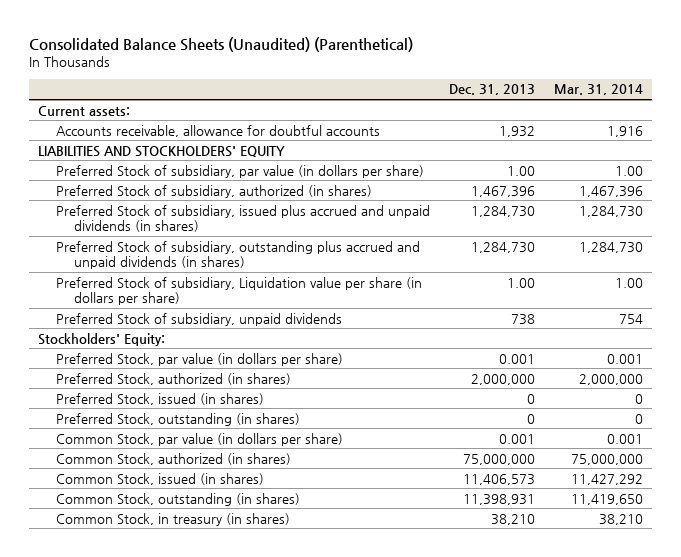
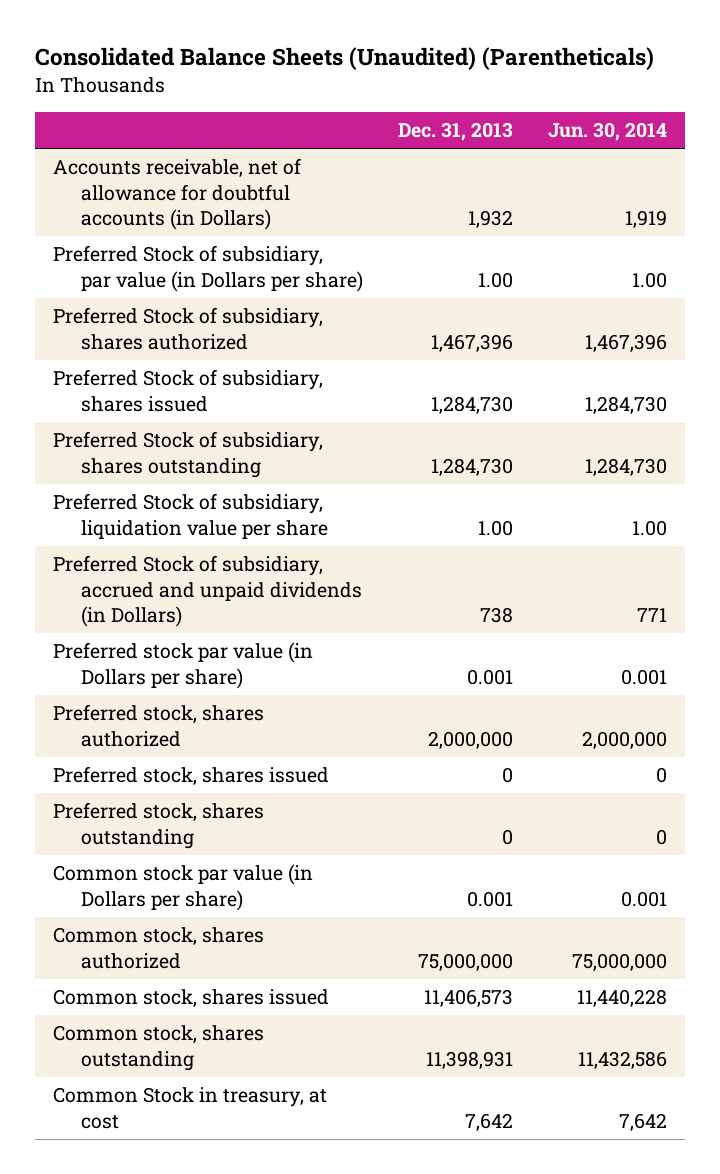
- Consolidated Balance Sheets (Unaudited) (Parenthetical)
+ Consolidated Balance Sheets (Unaudited) (Parentheticals)
- | Dec. 31, 2013 | Mar. 31, 2014
+ | Dec. 31, 2013 | Jun. 30, 2014
- Current assets:
- Accounts receivable, allowance for doubtful accounts | 1,932 | 1,916
- LIABILITIES AND STOCKHOLDERS' EQUITY
- Preferred Stock of subsidiary, par value (in dollars per share) | 1.00 | 1.00
- Preferred Stock of subsidiary, authorized (in shares) | 1,467,396 | 1,467,396
- Preferred Stock of subsidiary, issued plus accrued and unpaid dividends (in shares) | 1,284,730 | 1,284,730
- Preferred Stock of subsidiary, outstanding plus accrued and unpaid dividends (in shares) | 1,284,730 | 1,284,730
- Preferred Stock of subsidiary, Liquidation value per share (in dollars per share) | 1.00 | 1.00
- Preferred Stock of subsidiary, unpaid dividends | 738 | 754
- Stockholders' Equity:
- Preferred Stock, par value (in dollars per share) | 0.001 | 0.001
- Preferred Stock, authorized (in shares) | 2,000,000 | 2,000,000
- Preferred Stock, issued (in shares) | 0 | 0
- Preferred Stock, outstanding (in shares) | 0 | 0
- Common Stock, par value (in dollars per share) | 0.001 | 0.001
- Common Stock, authorized (in shares) | 75,000,000 | 75,000,000
- Common Stock, issued (in shares) | 11,406,573 | 11,427,292
- Common Stock, outstanding (in shares) | 11,398,931 | 11,419,650
- Common Stock, in treasury (in shares) | 38,210 | 38,210
+ Accounts receivable, net of allowance for doubtful accounts (in Dollars) | 1,932 | 1,919
+ Preferred Stock of subsidiary, par value (in Dollars per share) | 1.00 | 1.00
+ Preferred Stock of subsidiary, shares authorized | 1,467,396 | 1,467,396
+ Preferred Stock of subsidiary, shares issued | 1,284,730 | 1,284,730
+ Preferred Stock of subsidiary, shares outstanding | 1,284,730 | 1,284,730
+ Preferred Stock of subsidiary, liquidation value per share | 1.00 | 1.00
+ Preferred Stock of subsidiary, accrued and unpaid dividends (in Dollars) | 738 | 771
+ Preferred stock par value (in Dollars per share) | 0.001 | 0.001
+ Preferred stock, shares authorized | 2,000,000 | 2,000,000
+ Preferred stock, shares issued | 0 | 0
+ Preferred stock, shares outstanding | 0 | 0
+ Common stock par value (in Dollars per share) | 0.001 | 0.001
+ Common stock, shares authorized | 75,000,000 | 75,000,000
+ Common stock, shares issued | 11,406,573 | 11,440,228
+ Common stock, shares outstanding | 11,398,931 | 11,432,586
+ Common Stock in treasury, at cost | 7,642 | 7,642

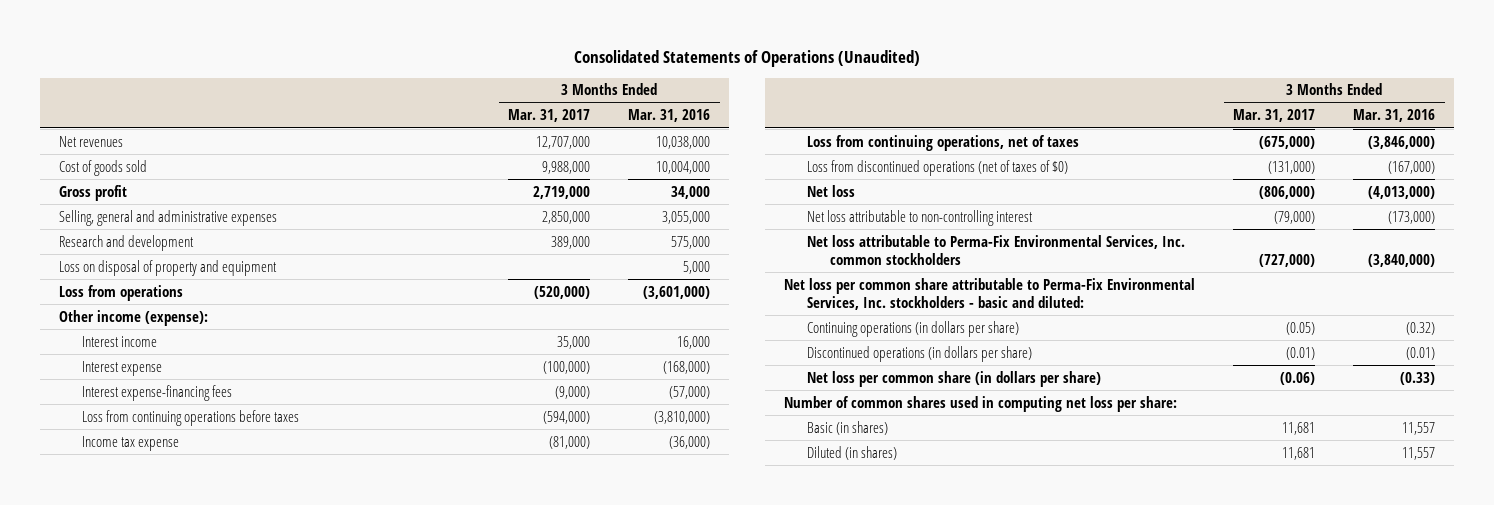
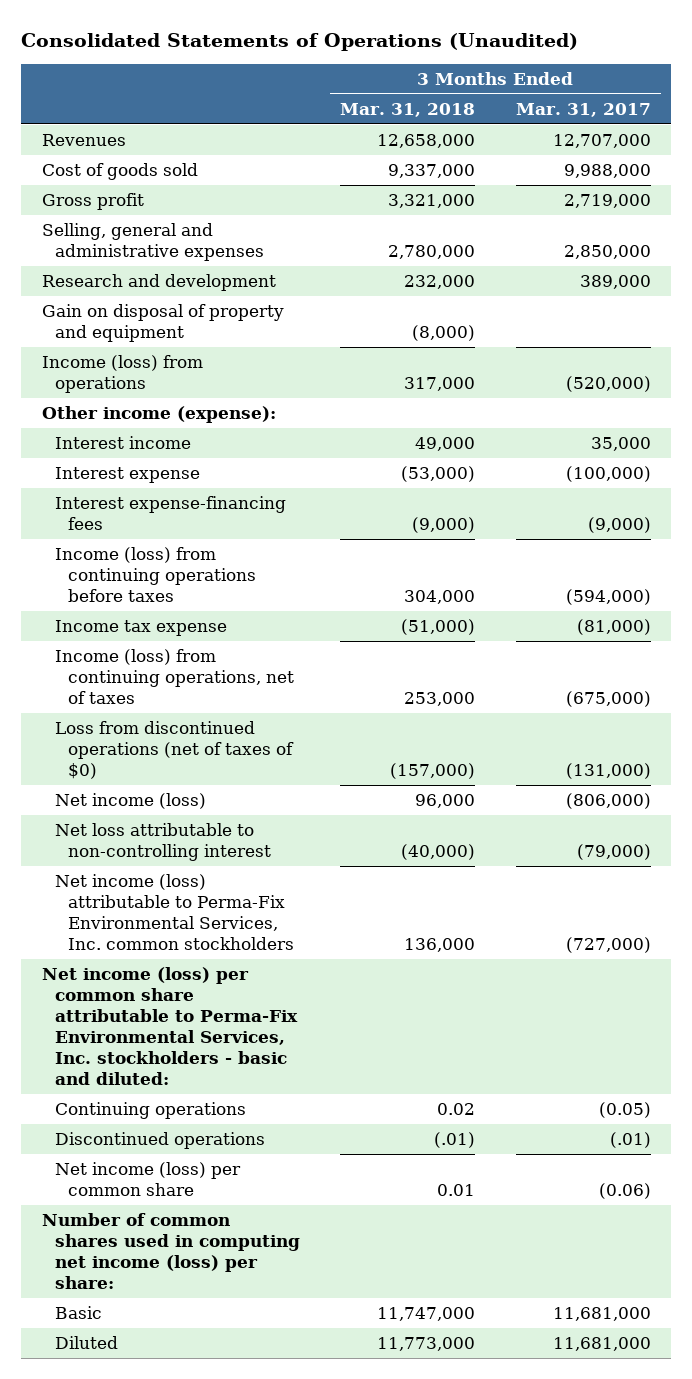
- | 3 Months Ended Mar. 31, 2017 | 3 Months Ended Mar. 31, 2016
+ | 3 Months Ended Mar. 31, 2018 | 3 Months Ended Mar. 31, 2017
- Net revenues | 12,707,000 | 10,038,000
+ Revenues | 12,658,000 | 12,707,000
- Loss on disposal of property and equipment | | 5,000
- Loss from operations | (520,000) | (3,601,000)
+ Gain on disposal of property and equipment | (8,000) |
+ Income (loss) from operations | 317,000 | (520,000)
- Loss from continuing operations before taxes | (594,000) | (3,810,000)
+ Income (loss) from continuing operations before taxes | 304,000 | (594,000)
- Loss from continuing operations, net of taxes | (675,000) | (3,846,000)
+ Income (loss) from continuing operations, net of taxes | 253,000 | (675,000)
- Net loss | (806,000) | (4,013,000)
+ Net income (loss) | 96,000 | (806,000)
- Net loss attributable to Perma-Fix Environmental Services, Inc. common stockholders | (727,000) | (3,840,000)
- Net loss per common share attributable to Perma-Fix Environmental Services, Inc. stockholders - basic and diluted:
- Continuing operations (in dollars per share) | (0.05) | (0.32)
- Discontinued operations (in dollars per share) | (0.01) | (0.01)
- Net loss per common share (in dollars per share) | (0.06) | (0.33)
- Number of common shares used in computing net loss per share:
- Basic (in shares) | 11,681 | 11,557
- Diluted (in shares) | 11,681 | 11,557
+ Net income (loss) attributable to Perma-Fix Environmental Services, Inc. common stockholders | 136,000 | (727,000)
+ Net income (loss) per common share attributable to Perma-Fix Environmental Services, Inc. stockholders - basic and diluted:
+ Continuing operations | 0.02 | (0.05)
+ Discontinued operations | (.01) | (.01)
+ Net income (loss) per common share | 0.01 | (0.06)
+ Number of common shares used in computing net income (loss) per share:
+ Basic | 11,747,000 | 11,681,000
+ Diluted | 11,773,000 | 11,681,000

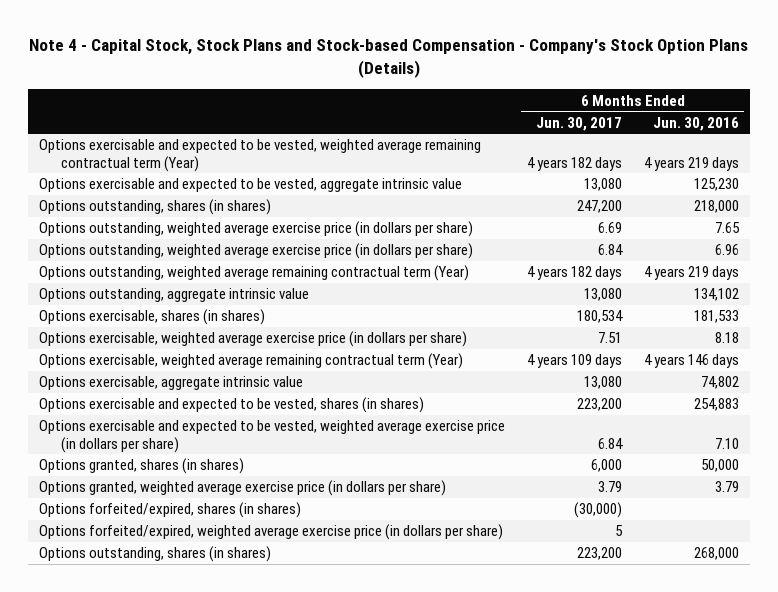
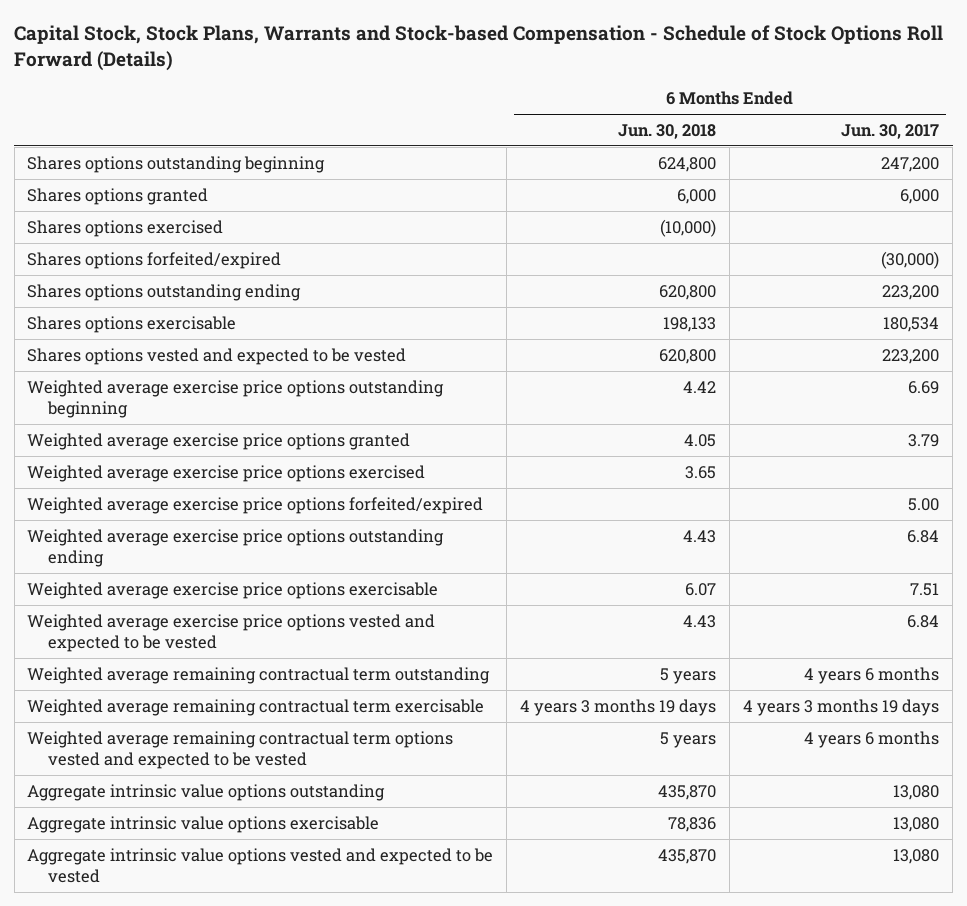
- Note 4 - Capital Stock, Stock Plans and Stock-based Compensation - Company's Stock Option Plans (Details)
+ Capital Stock, Stock Plans, Warrants and Stock-based Compensation - Schedule of Stock Options Roll Forward (Details)
- | 6 Months Ended Jun. 30, 2017 | 6 Months Ended Jun. 30, 2016
+ | 6 Months Ended Jun. 30, 2018 | 6 Months Ended Jun. 30, 2017
- Options exercisable and expected to be vested, weighted average remaining contractual term (Year) | 4 years 182 days | 4 years 219 days
- Options exercisable and expected to be vested, aggregate intrinsic value | 13,080 | 125,230
- Options outstanding, shares (in shares) | 247,200 | 218,000
- Options outstanding, weighted average exercise price (in dollars per share) | 6.69 | 7.65
- Options outstanding, weighted average exercise price (in dollars per share) | 6.84 | 6.96
- Options outstanding, weighted average remaining contractual term (Year) | 4 years 182 days | 4 years 219 days
- Options outstanding, aggregate intrinsic value | 13,080 | 134,102
- Options exercisable, shares (in shares) | 180,534 | 181,533
- Options exercisable, weighted average exercise price (in dollars per share) | 7.51 | 8.18
- Options exercisable, weighted average remaining contractual term (Year) | 4 years 109 days | 4 years 146 days
- Options exercisable, aggregate intrinsic value | 13,080 | 74,802
- Options exercisable and expected to be vested, shares (in shares) | 223,200 | 254,883
- Options exercisable and expected to be vested, weighted average exercise price (in dollars per share) | 6.84 | 7.10
- Options granted, shares (in shares) | 6,000 | 50,000
- Options granted, weighted average exercise price (in dollars per share) | 3.79 | 3.79
- Options forfeited/expired, shares (in shares) | (30,000) |
- Options forfeited/expired, weighted average exercise price (in dollars per share) | 5 |
- Options outstanding, shares (in shares) | 223,200 | 268,000
+ Shares options outstanding beginning | 624,800 | 247,200
+ Shares options granted | 6,000 | 6,000
+ Shares options exercised | (10,000) |
+ Shares options forfeited/expired | | (30,000)
+ Shares options outstanding ending | 620,800 | 223,200
+ Shares options exercisable | 198,133 | 180,534
+ Shares options vested and expected to be vested | 620,800 | 223,200
+ Weighted average exercise price options outstanding beginning | 4.42 | 6.69
+ Weighted average exercise price options granted | 4.05 | 3.79
+ Weighted average exercise price options exercised | 3.65 |
+ Weighted average exercise price options forfeited/expired | | 5.00
+ Weighted average exercise price options outstanding ending | 4.43 | 6.84
+ Weighted average exercise price options exercisable | 6.07 | 7.51
+ Weighted average exercise price options vested and expected to be vested | 4.43 | 6.84
+ Weighted average remaining contractual term outstanding | 5 years | 4 years 6 months
+ Weighted average remaining contractual term exercisable | 4 years 3 months 19 days | 4 years 3 months 19 days
+ Weighted average remaining contractual term options vested and expected to be vested | 5 years | 4 years 6 months
+ Aggregate intrinsic value options outstanding | 435,870 | 13,080
+ Aggregate intrinsic value options exercisable | 78,836 | 13,080
+ Aggregate intrinsic value options vested and expected to be vested | 435,870 | 13,080

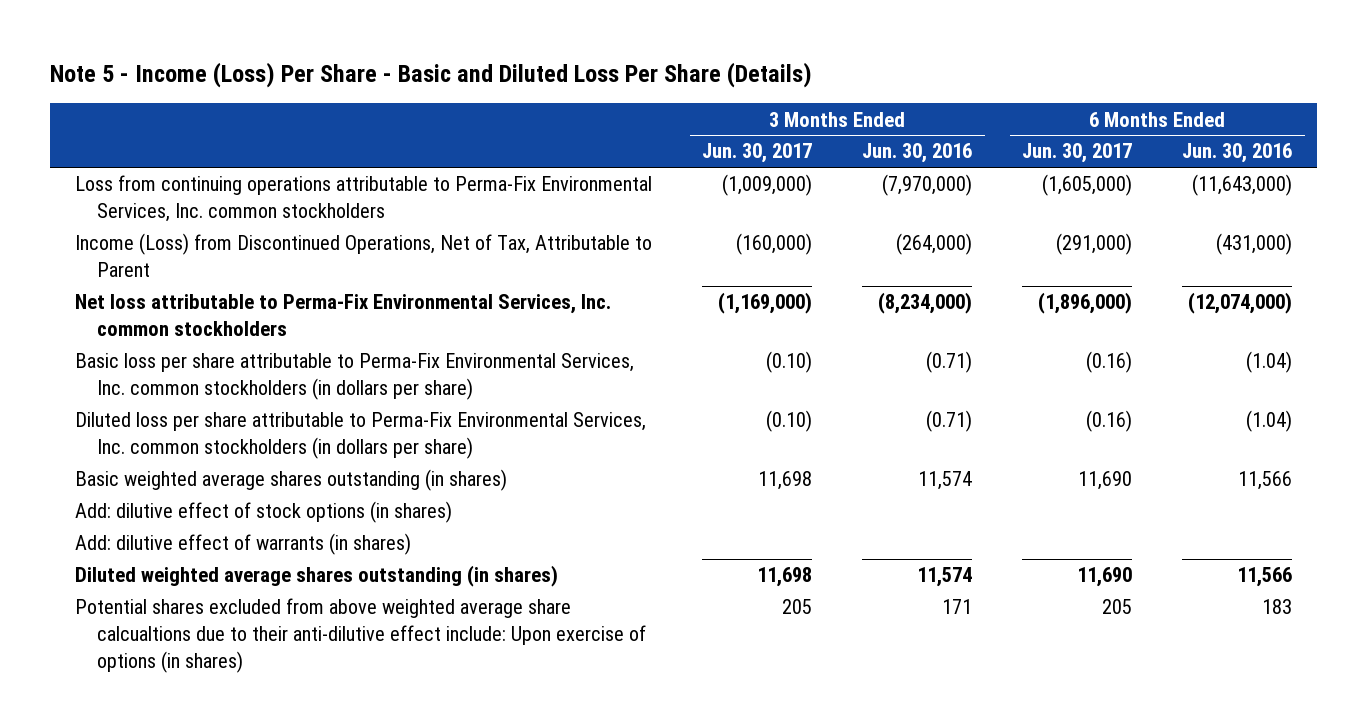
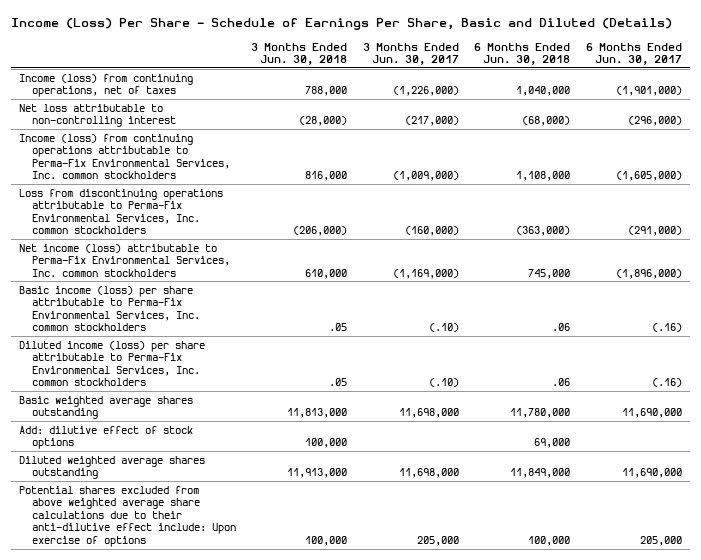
- Note 5 - Income (Loss) Per Share - Basic and Diluted Loss Per Share (Details)
+ Income (Loss) Per Share - Schedule of Earnings Per Share, Basic and Diluted (Details)
- | 3 Months Ended Jun. 30, 2017 | 3 Months Ended Jun. 30, 2016 | 6 Months Ended Jun. 30, 2017 | 6 Months Ended Jun. 30, 2016
+ | 3 Months Ended Jun. 30, 2018 | 3 Months Ended Jun. 30, 2017 | 6 Months Ended Jun. 30, 2018 | 6 Months Ended Jun. 30, 2017
- Loss from continuing operations attributable to Perma-Fix Environmental Services, Inc. common stockholders | (1,009,000) | (7,970,000) | (1,605,000) | (11,643,000)
- Income (Loss) from Discontinued Operations, Net of Tax, Attributable to Parent | (160,000) | (264,000) | (291,000) | (431,000)
- Net loss attributable to Perma-Fix Environmental Services, Inc. common stockholders | (1,169,000) | (8,234,000) | (1,896,000) | (12,074,000)
- Basic loss per share attributable to Perma-Fix Environmental Services, Inc. common stockholders (in dollars per share) | (0.10) | (0.71) | (0.16) | (1.04)
- Diluted loss per share attributable to Perma-Fix Environmental Services, Inc. common stockholders (in dollars per share) | (0.10) | (0.71) | (0.16) | (1.04)
- Basic weighted average shares outstanding (in shares) | 11,698 | 11,574 | 11,690 | 11,566
- Add: dilutive effect of stock options (in shares)
- Add: dilutive effect of warrants (in shares)
- Diluted weighted average shares outstanding (in shares) | 11,698 | 11,574 | 11,690 | 11,566
- Potential shares excluded from above weighted average share calcualtions due to their anti-dilutive effect include: Upon exercise of options (in shares) | 205 | 171 | 205 | 183
+ Income (loss) from continuing operations, net of taxes | 788,000 | (1,226,000) | 1,040,000 | (1,901,000)
+ Net loss attributable to non-controlling interest | (28,000) | (217,000) | (68,000) | (296,000)
+ Income (loss) from continuing operations attributable to Perma-Fix Environmental Services, Inc. common stockholders | 816,000 | (1,009,000) | 1,108,000 | (1,605,000)
+ Loss from discontinuing operations attributable to Perma-Fix Environmental Services, Inc. common stockholders | (206,000) | (160,000) | (363,000) | (291,000)
+ Net income (loss) attributable to Perma-Fix Environmental Services, Inc. common stockholders | 610,000 | (1,169,000) | 745,000 | (1,896,000)
+ Basic income (loss) per share attributable to Perma-Fix Environmental Services, Inc. common stockholders | .05 | (.10) | .06 | (.16)
+ Diluted income (loss) per share attributable to Perma-Fix Environmental Services, Inc. common stockholders | .05 | (.10) | .06 | (.16)
+ Basic weighted average shares outstanding | 11,813,000 | 11,698,000 | 11,780,000 | 11,690,000
+ Add: dilutive effect of stock options | 100,000 | | 69,000 |
+ Diluted weighted average shares outstanding | 11,913,000 | 11,698,000 | 11,849,000 | 11,690,000
+ Potential shares excluded from above weighted average share calculations due to their anti-dilutive effect include: Upon exercise of options | 100,000 | 205,000 | 100,000 | 205,000

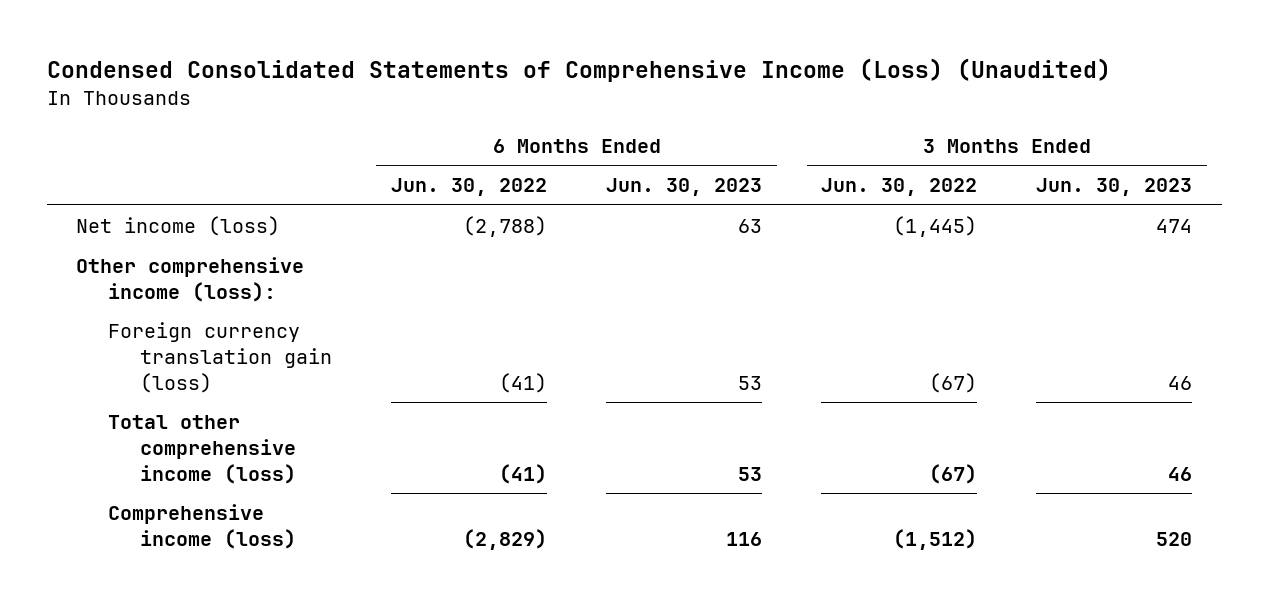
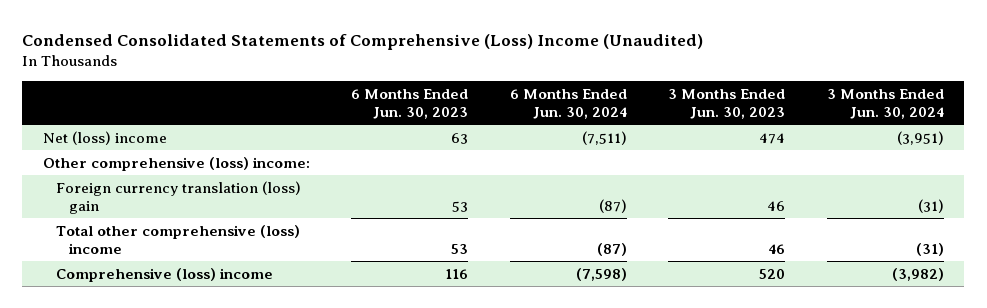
- Condensed Consolidated Statements of Comprehensive Income (Loss) (Unaudited)
+ Condensed Consolidated Statements of Comprehensive (Loss) Income (Unaudited)
- | 6 Months Ended Jun. 30, 2022 | 6 Months Ended Jun. 30, 2023 | 3 Months Ended Jun. 30, 2022 | 3 Months Ended Jun. 30, 2023
+ | 6 Months Ended Jun. 30, 2023 | 6 Months Ended Jun. 30, 2024 | 3 Months Ended Jun. 30, 2023 | 3 Months Ended Jun. 30, 2024
- Net income (loss) | (2,788) | 63 | (1,445) | 474
- Other comprehensive income (loss):
- Foreign currency translation gain (loss) | (41) | 53 | (67) | 46
- Total other comprehensive income (loss) | (41) | 53 | (67) | 46
- Comprehensive income (loss) | (2,829) | 116 | (1,512) | 520
+ Net (loss) income | 63 | (7,511) | 474 | (3,951)
+ Other comprehensive (loss) income:
+ Foreign currency translation (loss) gain | 53 | (87) | 46 | (31)
+ Total other comprehensive (loss) income | 53 | (87) | 46 | (31)
+ Comprehensive (loss) income | 116 | (7,598) | 520 | (3,982)

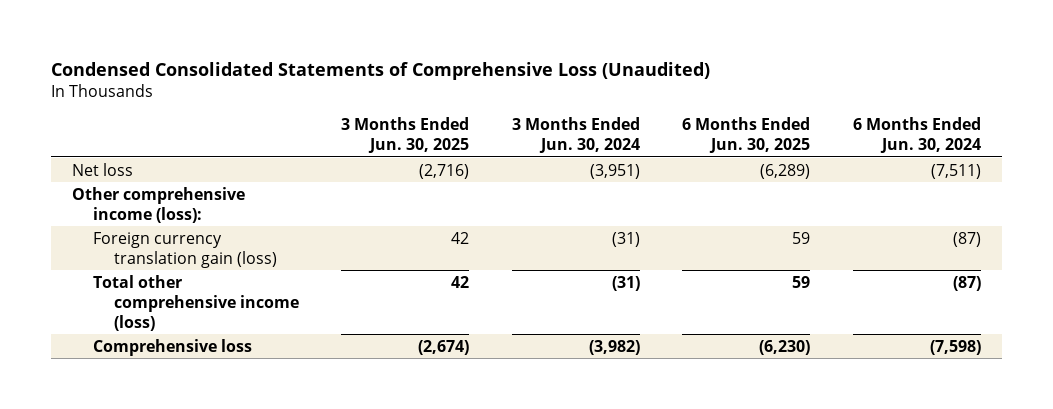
- Condensed Consolidated Statements of Comprehensive (Loss) Income (Unaudited)
+ Condensed Consolidated Statements of Comprehensive Loss (Unaudited)
- | 6 Months Ended Jun. 30, 2023 | 6 Months Ended Jun. 30, 2024 | 3 Months Ended Jun. 30, 2023 | 3 Months Ended Jun. 30, 2024
+ | 3 Months Ended Jun. 30, 2025 | 3 Months Ended Jun. 30, 2024 | 6 Months Ended Jun. 30, 2025 | 6 Months Ended Jun. 30, 2024
- Net (loss) income | 63 | (7,511) | 474 | (3,951)
- Other comprehensive (loss) income:
- Foreign currency translation (loss) gain | 53 | (87) | 46 | (31)
- Total other comprehensive (loss) income | 53 | (87) | 46 | (31)
- Comprehensive (loss) income | 116 | (7,598) | 520 | (3,982)
+ Net loss | (2,716) | (3,951) | (6,289) | (7,511)
+ Other comprehensive income (loss):
+ Foreign currency translation gain (loss) | 42 | (31) | 59 | (87)
+ Total other comprehensive income (loss) | 42 | (31) | 59 | (87)
+ Comprehensive loss | (2,674) | (3,982) | (6,230) | (7,598)

